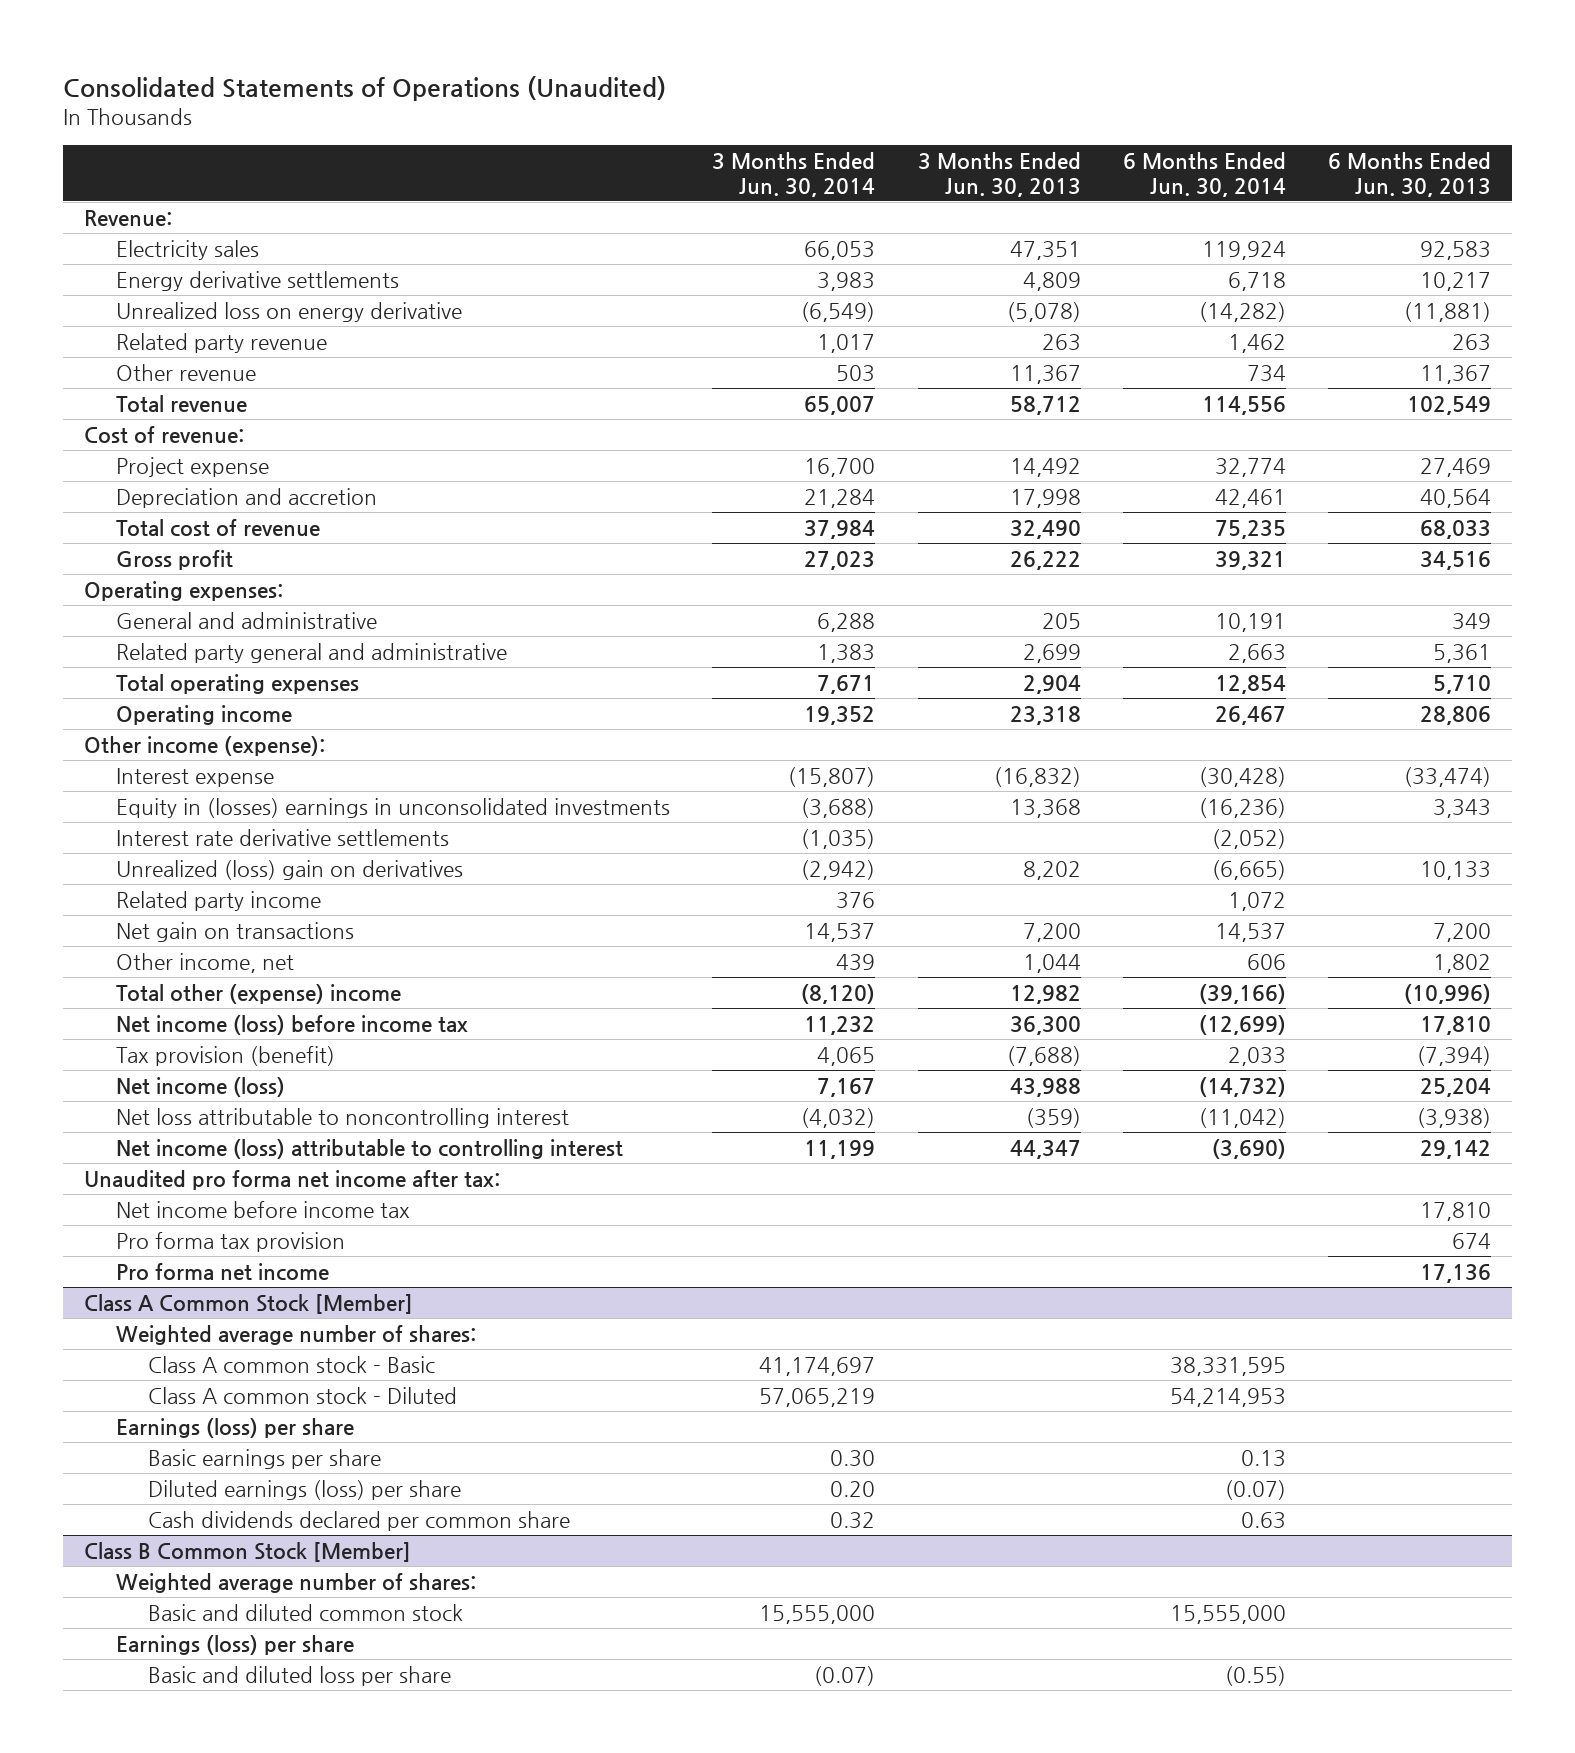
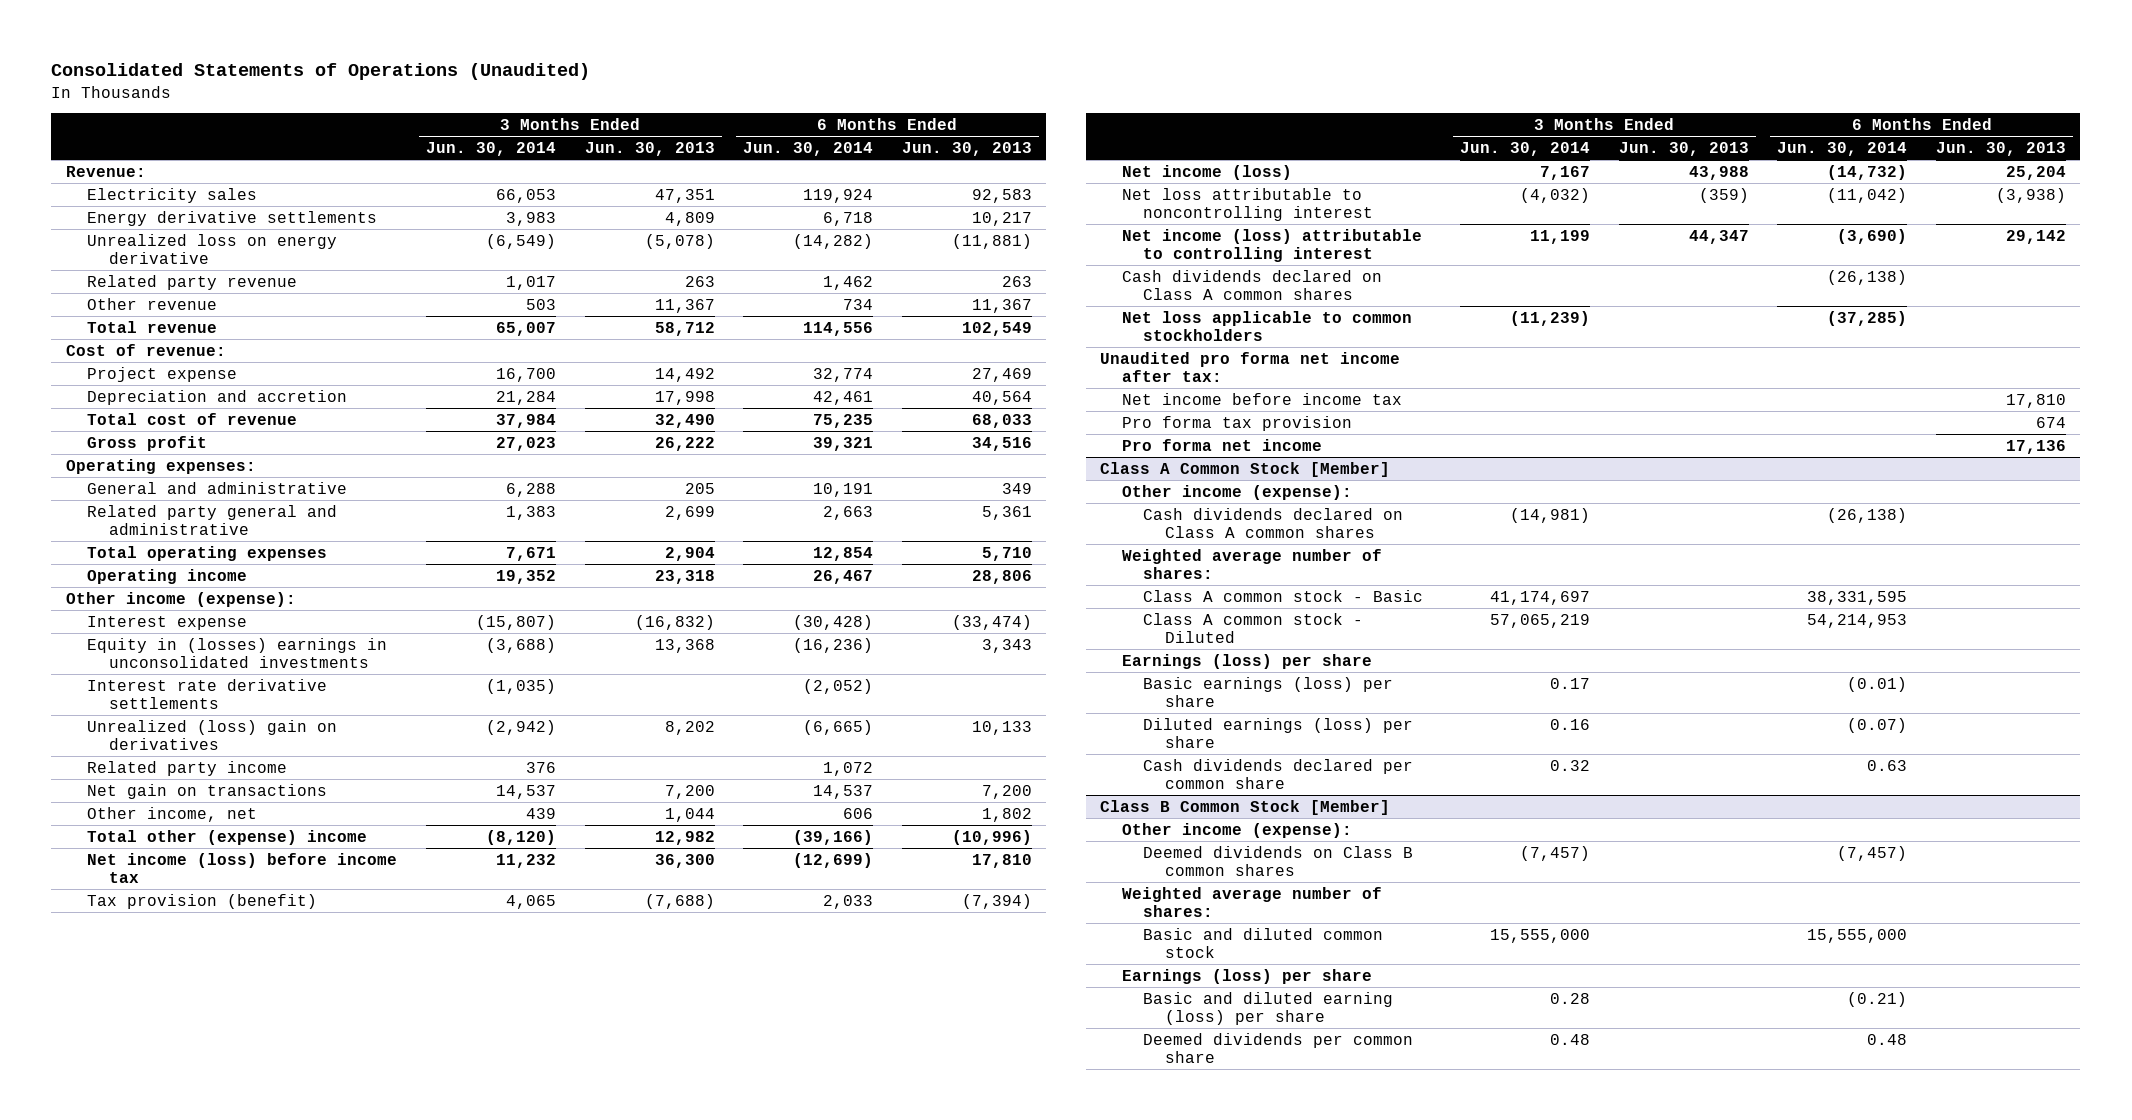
+ Cash dividends declared on Class A common shares | | | (26,138) |
+ Net loss applicable to common stockholders | (11,239) | | (37,285) |
@ Class A Common Stock [Member]
+ Other income (expense):
+ Cash dividends declared on Class A common shares | (14,981) | | (26,138) |
- Basic earnings per share | 0.30 | | 0.13 |
- Diluted earnings (loss) per share | 0.20 | | (0.07) |
+ Basic earnings (loss) per share | 0.17 | | (0.01) |
+ Diluted earnings (loss) per share | 0.16 | | (0.07) |
@ Class B Common Stock [Member]
+ Other income (expense):
+ Deemed dividends on Class B common shares | (7,457) | | (7,457) |
- Basic and diluted loss per share | (0.07) | | (0.55) |
+ Basic and diluted earning (loss) per share | 0.28 | | (0.21) |
+ Deemed dividends per common share | 0.48 | | 0.48 |

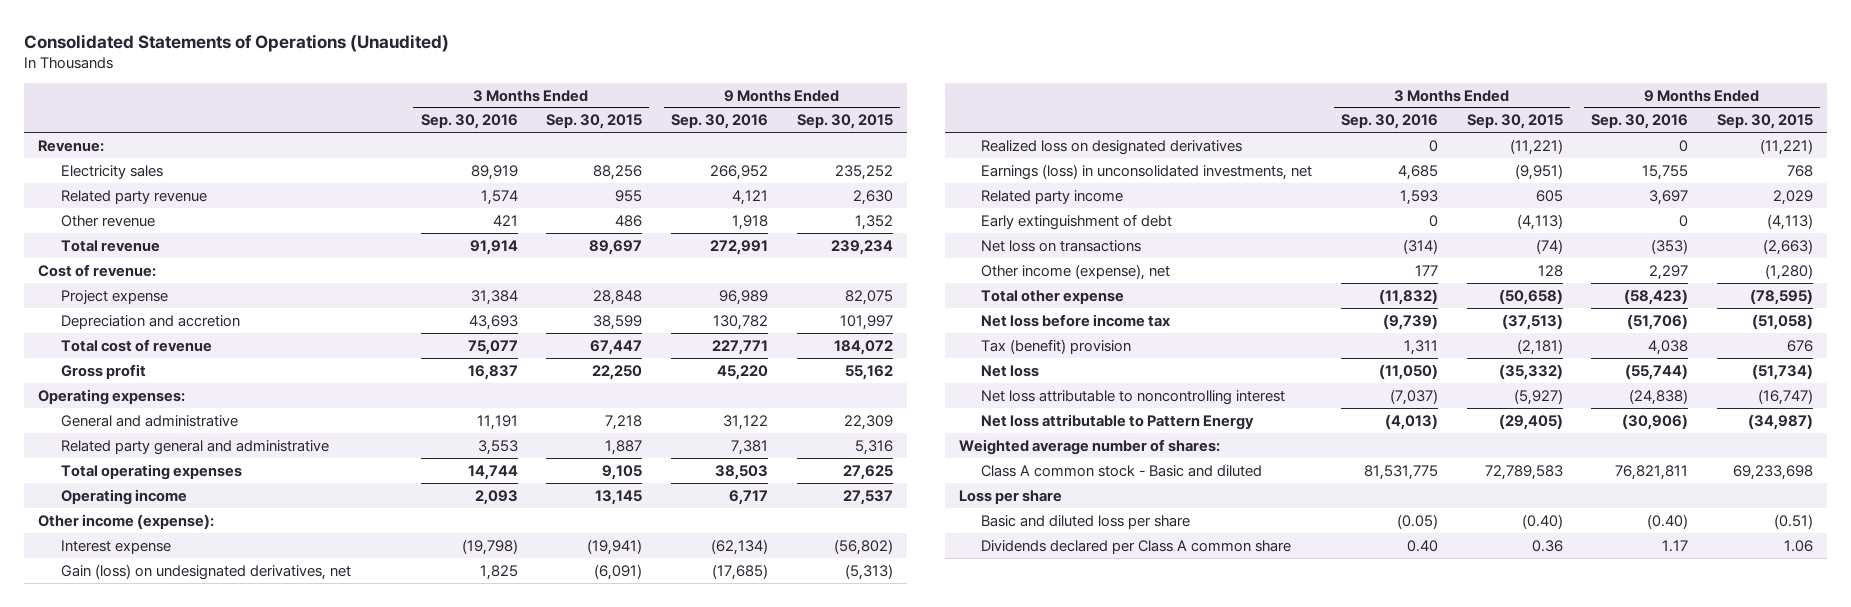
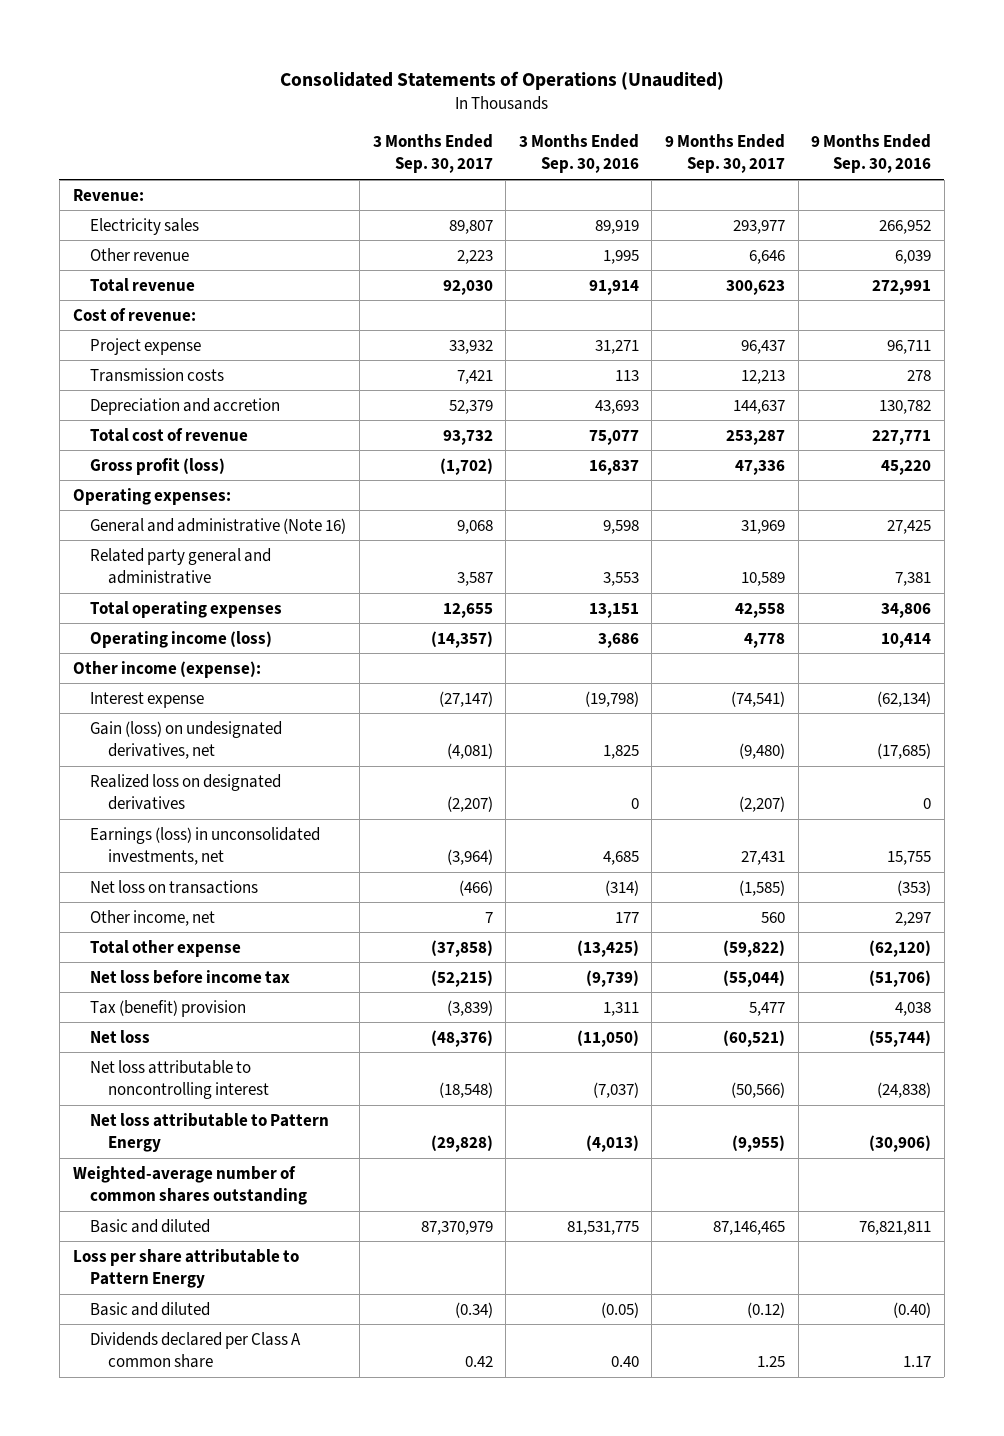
- | 3 Months Ended Sep. 30, 2016 | 3 Months Ended Sep. 30, 2015 | 9 Months Ended Sep. 30, 2016 | 9 Months Ended Sep. 30, 2015
+ | 3 Months Ended Sep. 30, 2017 | 3 Months Ended Sep. 30, 2016 | 9 Months Ended Sep. 30, 2017 | 9 Months Ended Sep. 30, 2016
- Related party revenue | 1,574 | 955 | 4,121 | 2,630
- Other revenue | 421 | 486 | 1,918 | 1,352
+ Other revenue | 2,223 | 1,995 | 6,646 | 6,039
- Project expense | 31,384 | 28,848 | 96,989 | 82,075
+ Project expense | 33,932 | 31,271 | 96,437 | 96,711
+ Transmission costs | 7,421 | 113 | 12,213 | 278
- Gross profit | 16,837 | 22,250 | 45,220 | 55,162
+ Gross profit (loss) | (1,702) | 16,837 | 47,336 | 45,220
- General and administrative | 11,191 | 7,218 | 31,122 | 22,309
+ General and administrative (Note 16) | 9,068 | 9,598 | 31,969 | 27,425
- Total operating expenses | 14,744 | 9,105 | 38,503 | 27,625
- Operating income | 2,093 | 13,145 | 6,717 | 27,537
+ Total operating expenses | 12,655 | 13,151 | 42,558 | 34,806
+ Operating income (loss) | (14,357) | 3,686 | 4,778 | 10,414
- Related party income | 1,593 | 605 | 3,697 | 2,029
- Early extinguishment of debt | 0 | (4,113) | 0 | (4,113)
- Other income (expense), net | 177 | 128 | 2,297 | (1,280)
- Total other expense | (11,832) | (50,658) | (58,423) | (78,595)
+ Other income, net | 7 | 177 | 560 | 2,297
+ Total other expense | (37,858) | (13,425) | (59,822) | (62,120)
- Weighted average number of shares:
- Class A common stock - Basic and diluted | 81,531,775 | 72,789,583 | 76,821,811 | 69,233,698
- Loss per share
- Basic and diluted loss per share | (0.05) | (0.40) | (0.40) | (0.51)
+ Weighted-average number of common shares outstanding
+ Basic and diluted | 87,370,979 | 81,531,775 | 87,146,465 | 76,821,811
+ Loss per share attributable to Pattern Energy
+ Basic and diluted | (0.34) | (0.05) | (0.12) | (0.40)

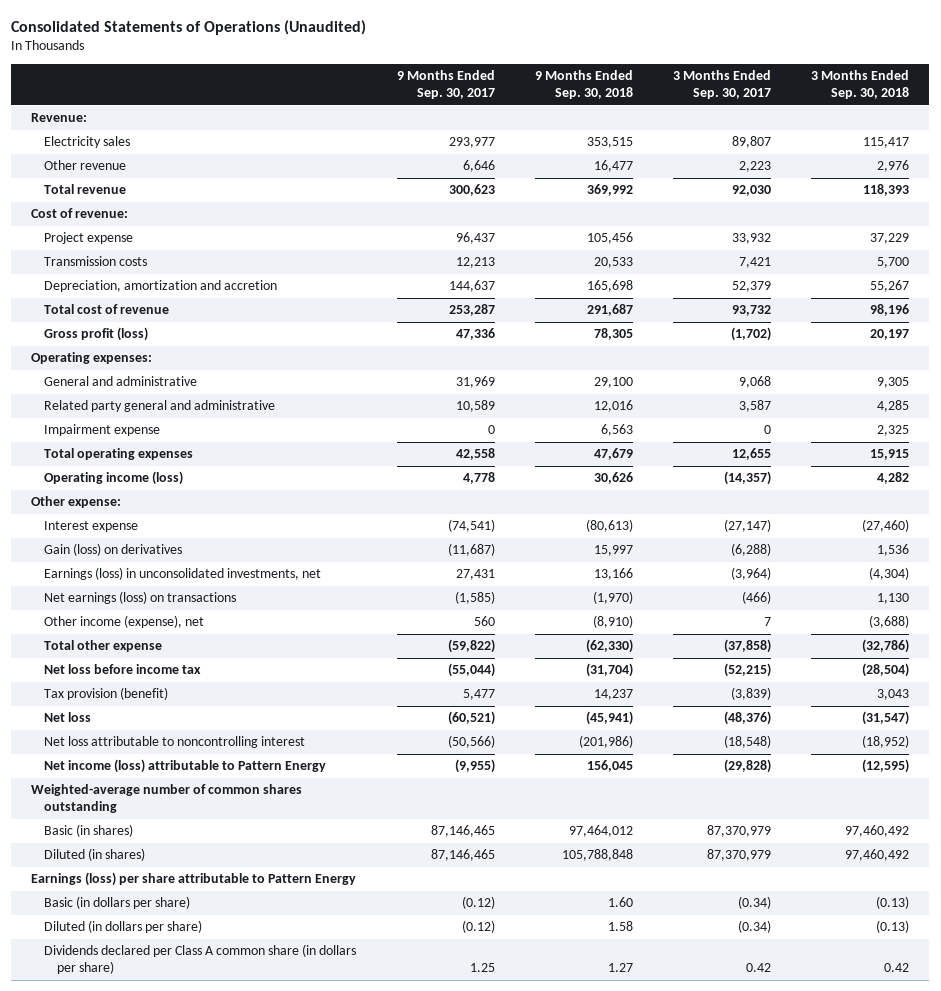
- | 3 Months Ended Sep. 30, 2017 | 3 Months Ended Sep. 30, 2016 | 9 Months Ended Sep. 30, 2017 | 9 Months Ended Sep. 30, 2016
+ | 9 Months Ended Sep. 30, 2017 | 9 Months Ended Sep. 30, 2018 | 3 Months Ended Sep. 30, 2017 | 3 Months Ended Sep. 30, 2018
- Depreciation and accretion | 52,379 | 43,693 | 144,637 | 130,782
+ Depreciation, amortization and accretion | 144,637 | 165,698 | 52,379 | 55,267
- General and administrative (Note 16) | 9,068 | 9,598 | 31,969 | 27,425
+ General and administrative | 31,969 | 29,100 | 9,068 | 9,305
+ Impairment expense | 0 | 6,563 | 0 | 2,325
- Other income (expense):
+ Other expense:
- Gain (loss) on undesignated derivatives, net | (4,081) | 1,825 | (9,480) | (17,685)
- Realized loss on designated derivatives | (2,207) | 0 | (2,207) | 0
+ Gain (loss) on derivatives | (11,687) | 15,997 | (6,288) | 1,536
- Net loss on transactions | (466) | (314) | (1,585) | (353)
- Other income, net | 7 | 177 | 560 | 2,297
+ Net earnings (loss) on transactions | (1,585) | (1,970) | (466) | 1,130
+ Other income (expense), net | 560 | (8,910) | 7 | (3,688)
- Tax (benefit) provision | (3,839) | 1,311 | 5,477 | 4,038
+ Tax provision (benefit) | 5,477 | 14,237 | (3,839) | 3,043
- Net loss attributable to Pattern Energy | (29,828) | (4,013) | (9,955) | (30,906)
+ Net income (loss) attributable to Pattern Energy | (9,955) | 156,045 | (29,828) | (12,595)
- Basic and diluted | 87,370,979 | 81,531,775 | 87,146,465 | 76,821,811
- Loss per share attributable to Pattern Energy
- Basic and diluted | (0.34) | (0.05) | (0.12) | (0.40)
- Dividends declared per Class A common share | 0.42 | 0.40 | 1.25 | 1.17
+ Basic (in shares) | 87,146,465 | 97,464,012 | 87,370,979 | 97,460,492
+ Diluted (in shares) | 87,146,465 | 105,788,848 | 87,370,979 | 97,460,492
+ Earnings (loss) per share attributable to Pattern Energy
+ Basic (in dollars per share) | (0.12) | 1.60 | (0.34) | (0.13)
+ Diluted (in dollars per share) | (0.12) | 1.58 | (0.34) | (0.13)
+ Dividends declared per Class A common share (in dollars per share) | 1.25 | 1.27 | 0.42 | 0.42

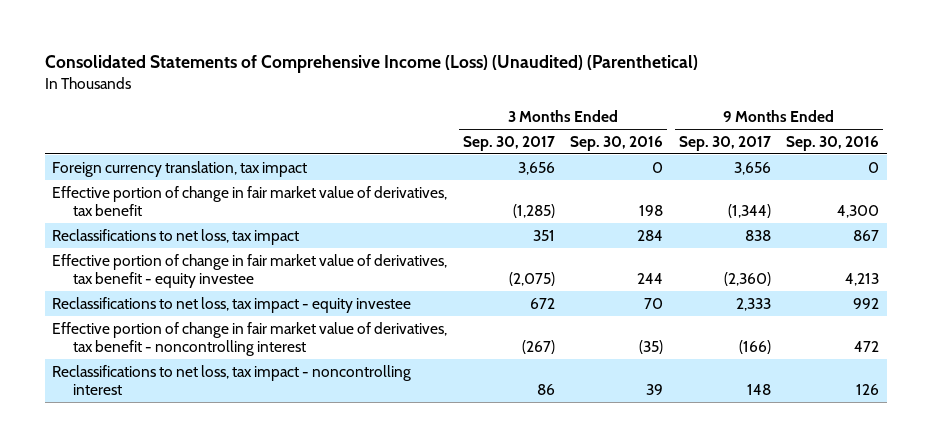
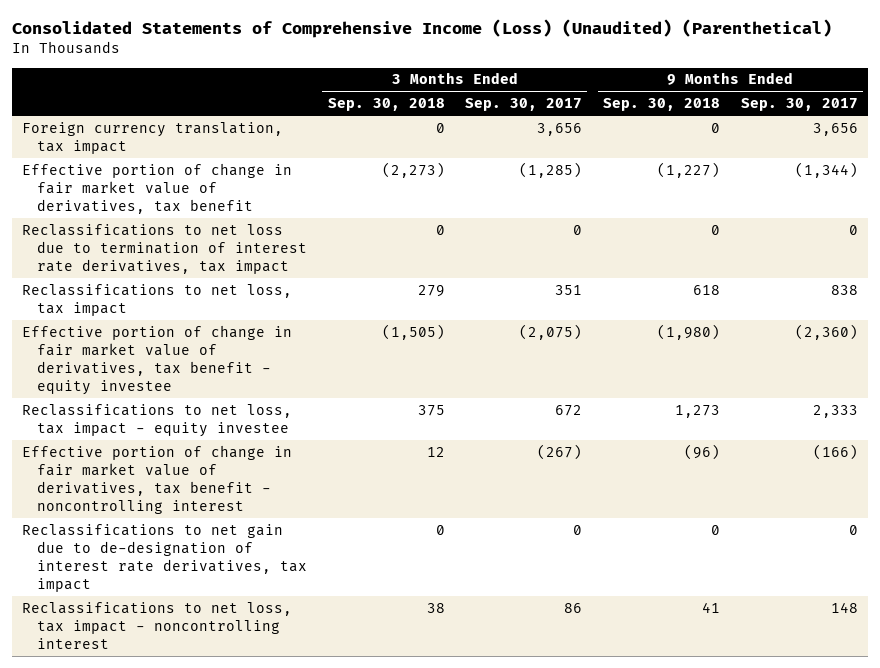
- | 3 Months Ended Sep. 30, 2017 | 3 Months Ended Sep. 30, 2016 | 9 Months Ended Sep. 30, 2017 | 9 Months Ended Sep. 30, 2016
+ | 3 Months Ended Sep. 30, 2018 | 3 Months Ended Sep. 30, 2017 | 9 Months Ended Sep. 30, 2018 | 9 Months Ended Sep. 30, 2017
+ Reclassifications to net loss due to termination of interest rate derivatives, tax impact | 0 | 0 | 0 | 0
+ Reclassifications to net gain due to de-designation of interest rate derivatives, tax impact | 0 | 0 | 0 | 0

